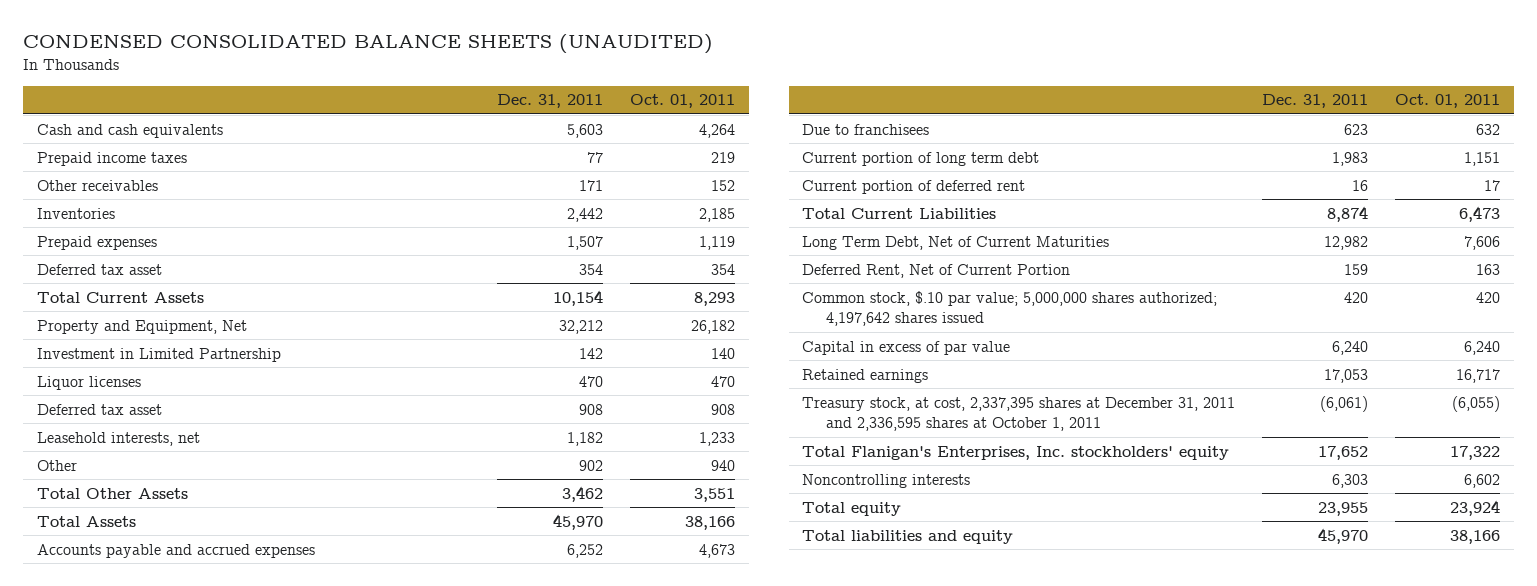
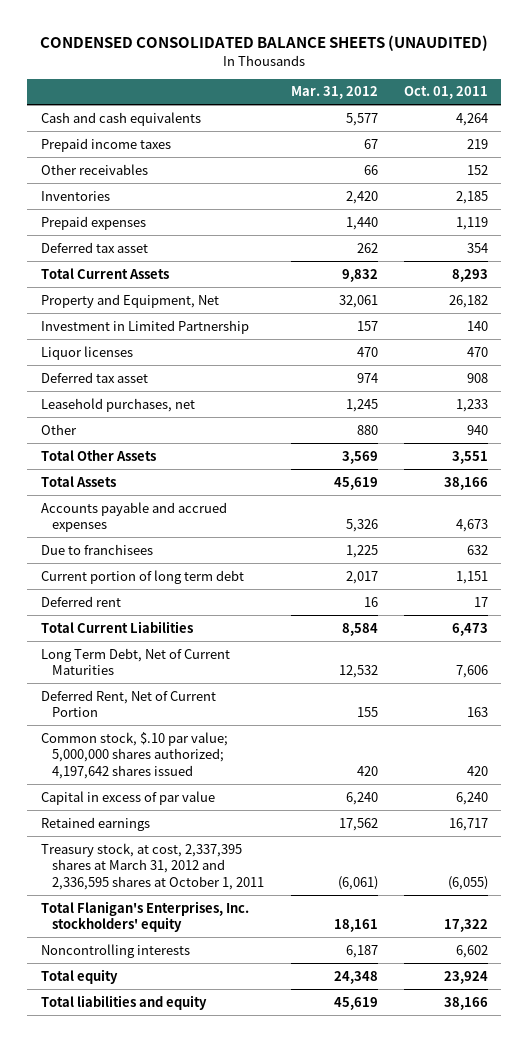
- | Dec. 31, 2011 | Oct. 01, 2011
+ | Mar. 31, 2012 | Oct. 01, 2011
- Leasehold interests, net | 1,182 | 1,233
+ Leasehold purchases, net | 1,245 | 1,233
- Current portion of deferred rent | 16 | 17
+ Deferred rent | 16 | 17
- Treasury stock, at cost, 2,337,395 shares at December 31, 2011 and 2,336,595 shares at October 1, 2011 | (6,061) | (6,055)
+ Treasury stock, at cost, 2,337,395 shares at March 31, 2012 and 2,336,595 shares at October 1, 2011 | (6,061) | (6,055)

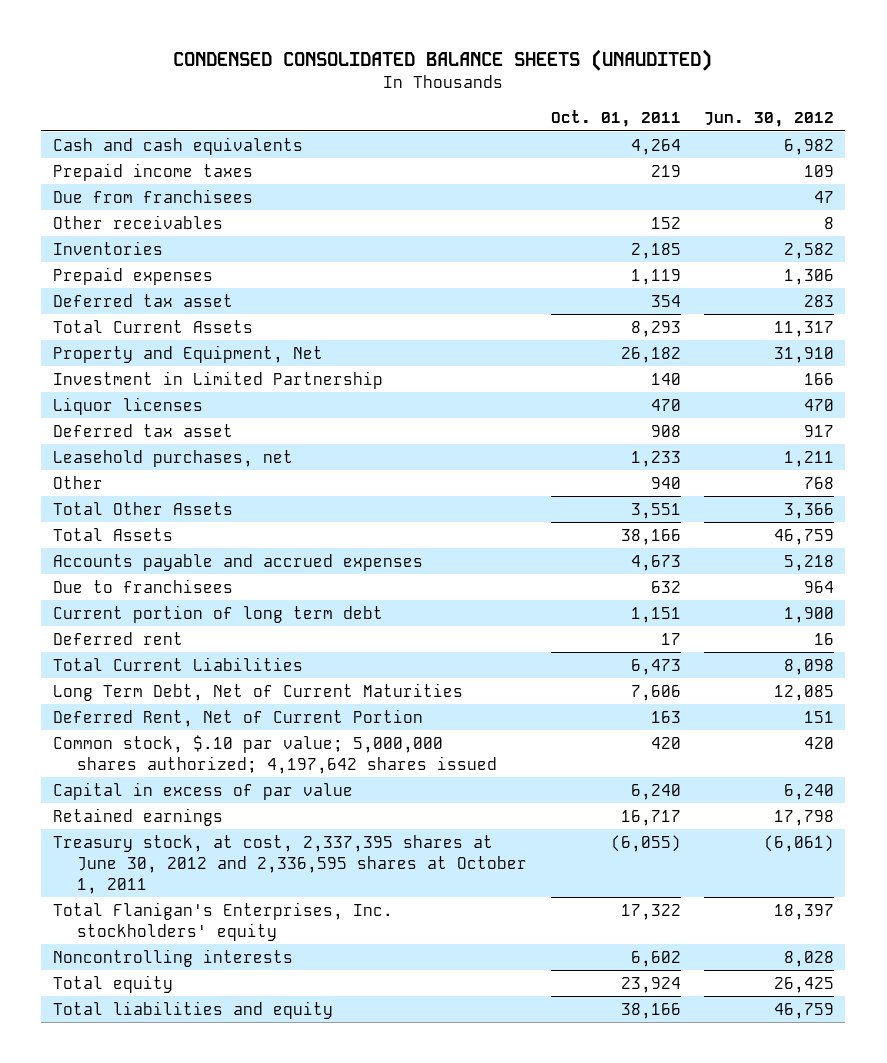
- | Mar. 31, 2012 | Oct. 01, 2011
+ | Oct. 01, 2011 | Jun. 30, 2012
+ Due from franchisees | | 47
- Treasury stock, at cost, 2,337,395 shares at March 31, 2012 and 2,336,595 shares at October 1, 2011 | (6,061) | (6,055)
+ Treasury stock, at cost, 2,337,395 shares at June 30, 2012 and 2,336,595 shares at October 1, 2011 | (6,055) | (6,061)

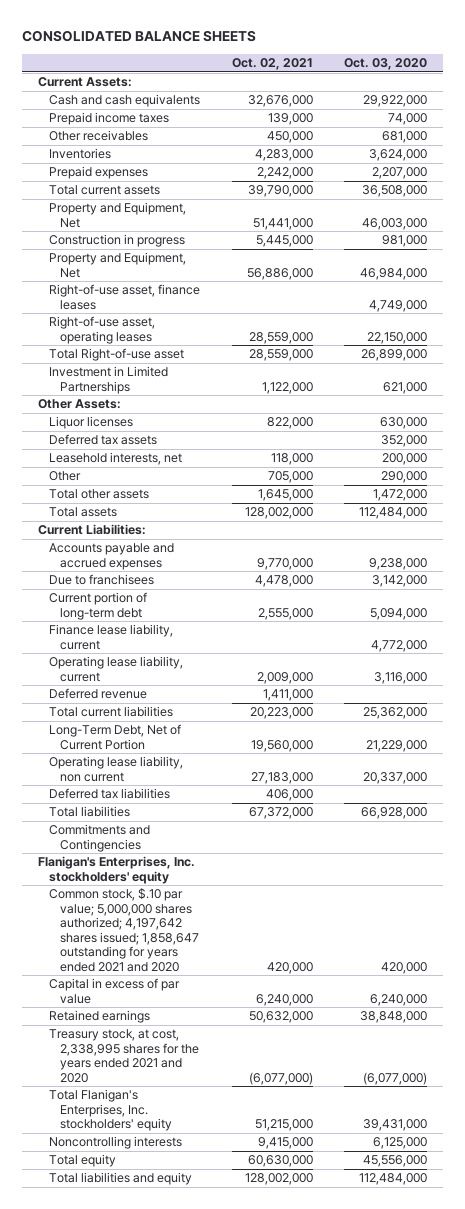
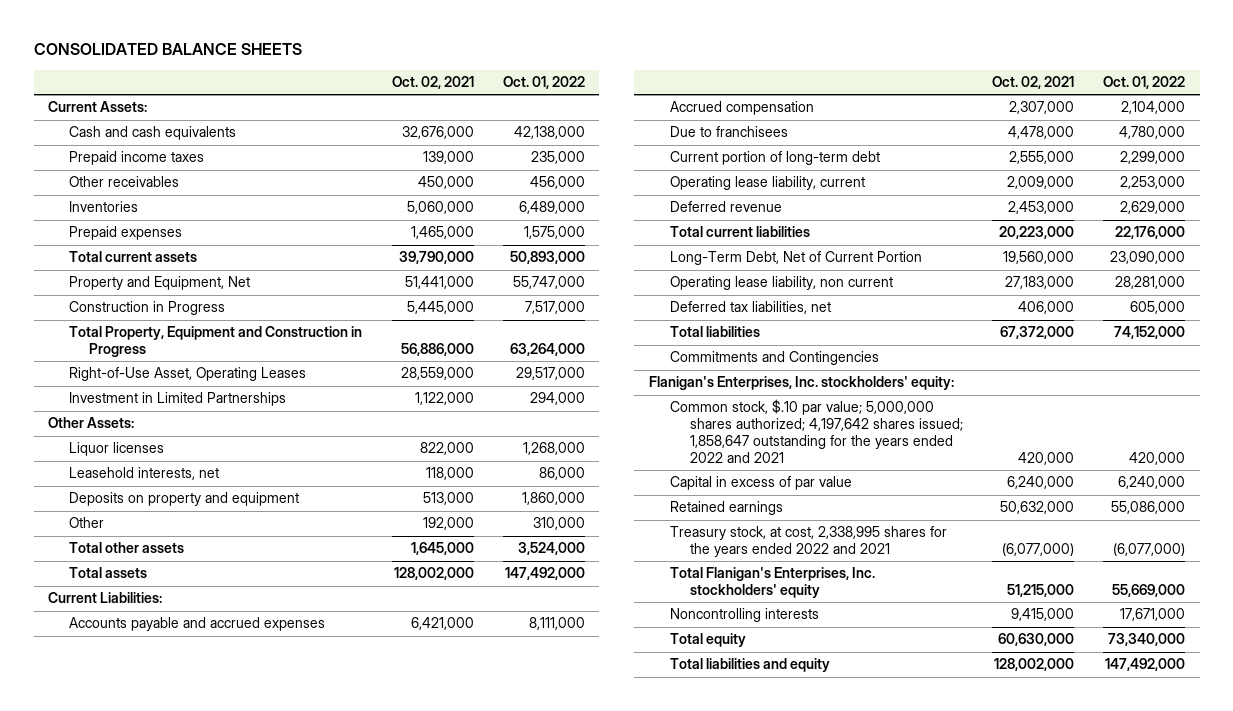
- | Oct. 02, 2021 | Oct. 03, 2020
+ | Oct. 02, 2021 | Oct. 01, 2022
- Inventories | 4,283,000 | 3,624,000
- Prepaid expenses | 2,242,000 | 2,207,000
+ Inventories | 5,060,000 | 6,489,000
+ Prepaid expenses | 1,465,000 | 1,575,000
- Construction in progress | 5,445,000 | 981,000
- Property and Equipment, Net | 56,886,000 | 46,984,000
- Right-of-use asset, finance leases | | 4,749,000
- Right-of-use asset, operating leases | 28,559,000 | 22,150,000
- Total Right-of-use asset | 28,559,000 | 26,899,000
+ Construction in Progress | 5,445,000 | 7,517,000
+ Total Property, Equipment and Construction in Progress | 56,886,000 | 63,264,000
+ Right-of-Use Asset, Operating Leases | 28,559,000 | 29,517,000
- Deferred tax assets | | 352,000
- Other | 705,000 | 290,000
+ Deposits on property and equipment | 513,000 | 1,860,000
+ Other | 192,000 | 310,000
- Accounts payable and accrued expenses | 9,770,000 | 9,238,000
+ Accounts payable and accrued expenses | 6,421,000 | 8,111,000
+ Accrued compensation | 2,307,000 | 2,104,000
- Finance lease liability, current | | 4,772,000
- Deferred revenue | 1,411,000 |
+ Deferred revenue | 2,453,000 | 2,629,000
- Deferred tax liabilities | 406,000 |
+ Deferred tax liabilities, net | 406,000 | 605,000
- Flanigan's Enterprises, Inc. stockholders' equity
- Common stock, $.10 par value; 5,000,000 shares authorized; 4,197,642 shares issued; 1,858,647 outstanding for years ended 2021 and 2020 | 420,000 | 420,000
+ Flanigan's Enterprises, Inc. stockholders' equity:
+ Common stock, $.10 par value; 5,000,000 shares authorized; 4,197,642 shares issued; 1,858,647 outstanding for the years ended 2022 and 2021 | 420,000 | 420,000
- Treasury stock, at cost, 2,338,995 shares for the years ended 2021 and 2020 | (6,077,000) | (6,077,000)
+ Treasury stock, at cost, 2,338,995 shares for the years ended 2022 and 2021 | (6,077,000) | (6,077,000)

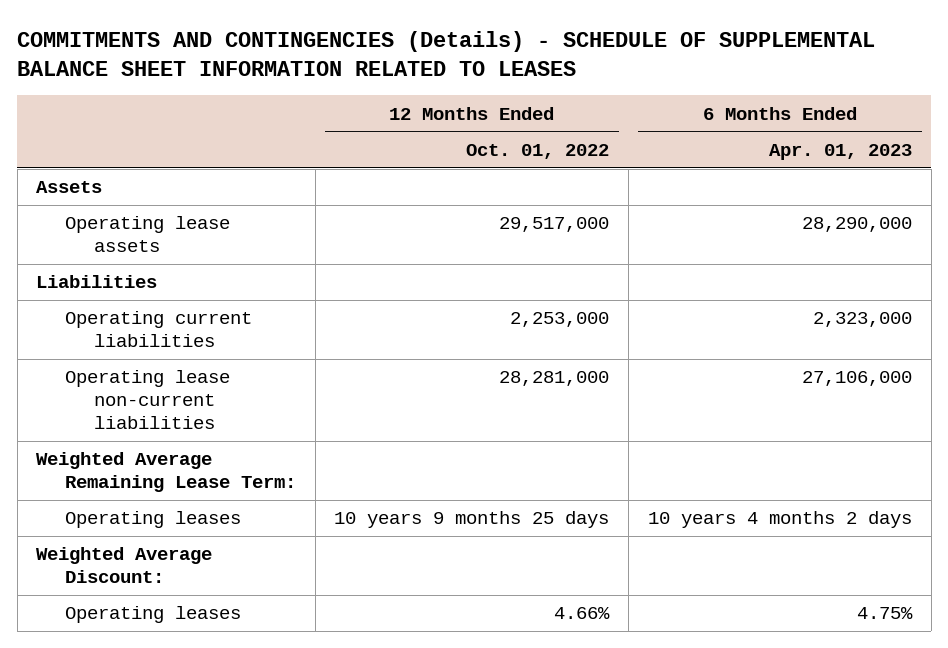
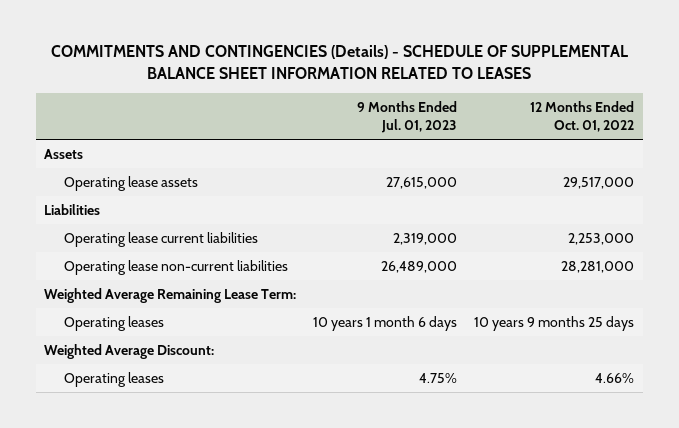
- | 12 Months Ended Oct. 01, 2022 | 6 Months Ended Apr. 01, 2023
+ | 9 Months Ended Jul. 01, 2023 | 12 Months Ended Oct. 01, 2022
- Operating current liabilities | 2,253,000 | 2,323,000
+ Operating lease current liabilities | 2,319,000 | 2,253,000

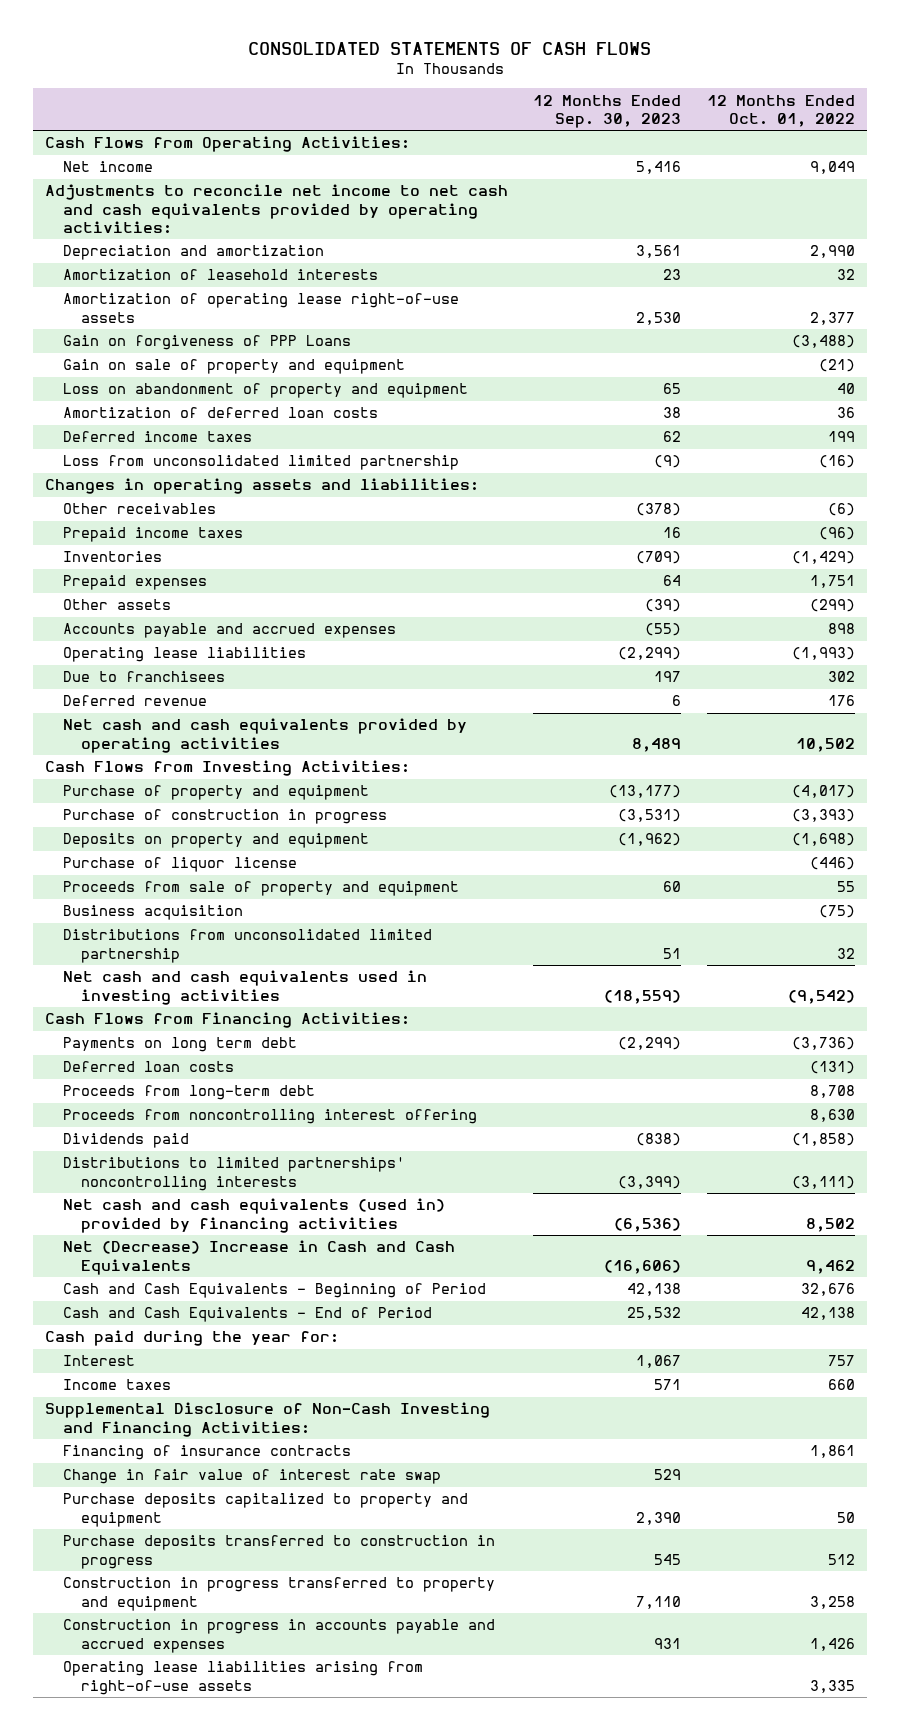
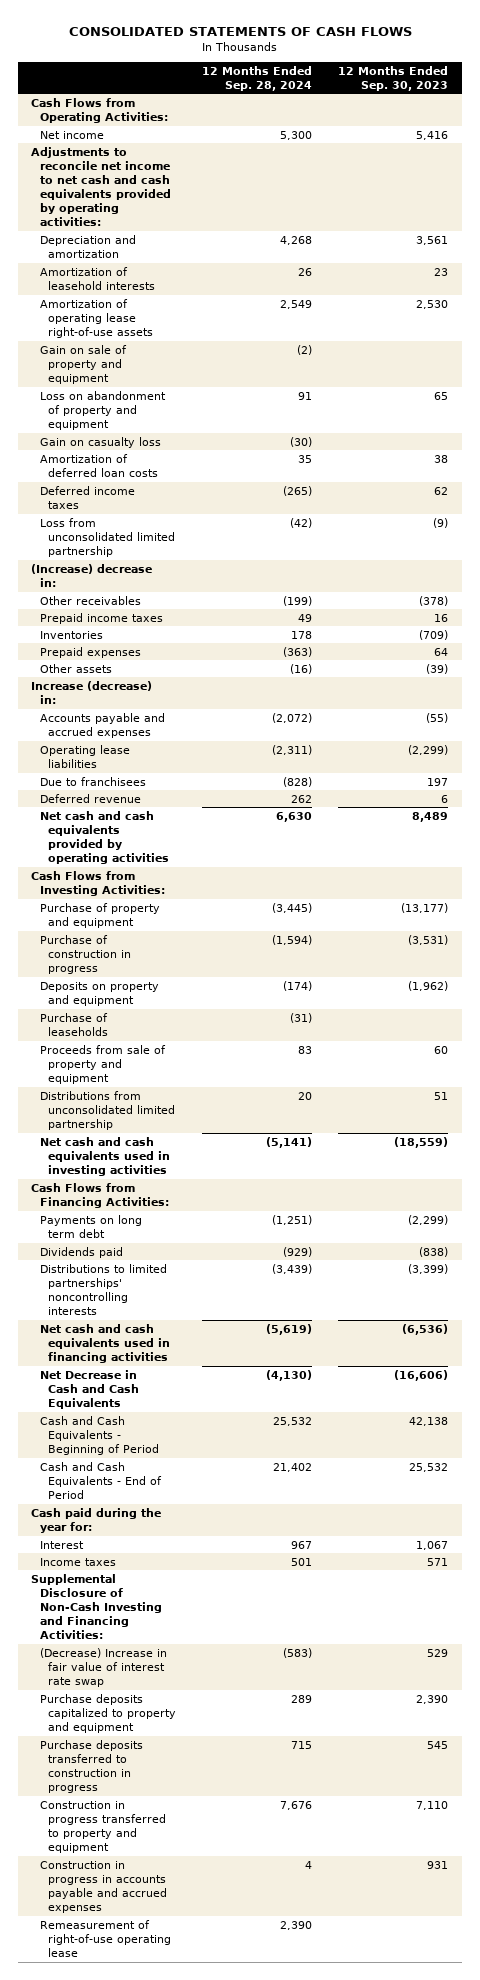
- | 12 Months Ended Sep. 30, 2023 | 12 Months Ended Oct. 01, 2022
+ | 12 Months Ended Sep. 28, 2024 | 12 Months Ended Sep. 30, 2023
- Gain on forgiveness of PPP Loans | | (3,488)
+ Gain on casualty loss | (30) |
- Changes in operating assets and liabilities:
+ (Increase) decrease in:
+ Increase (decrease) in:
- Purchase of liquor license | | (446)
+ Purchase of leaseholds | (31) |
- Business acquisition | | (75)
- Deferred loan costs | | (131)
- Proceeds from long-term debt | | 8,708
- Proceeds from noncontrolling interest offering | | 8,630
- Net cash and cash equivalents (used in) provided by financing activities | (6,536) | 8,502
- Net (Decrease) Increase in Cash and Cash Equivalents | (16,606) | 9,462
+ Net cash and cash equivalents used in financing activities | (5,619) | (6,536)
+ Net Decrease in Cash and Cash Equivalents | (4,130) | (16,606)
- Financing of insurance contracts | | 1,861
- Change in fair value of interest rate swap | 529 |
+ (Decrease) Increase in fair value of interest rate swap | (583) | 529
- Operating lease liabilities arising from right-of-use assets | | 3,335
+ Remeasurement of right-of-use operating lease | 2,390 |

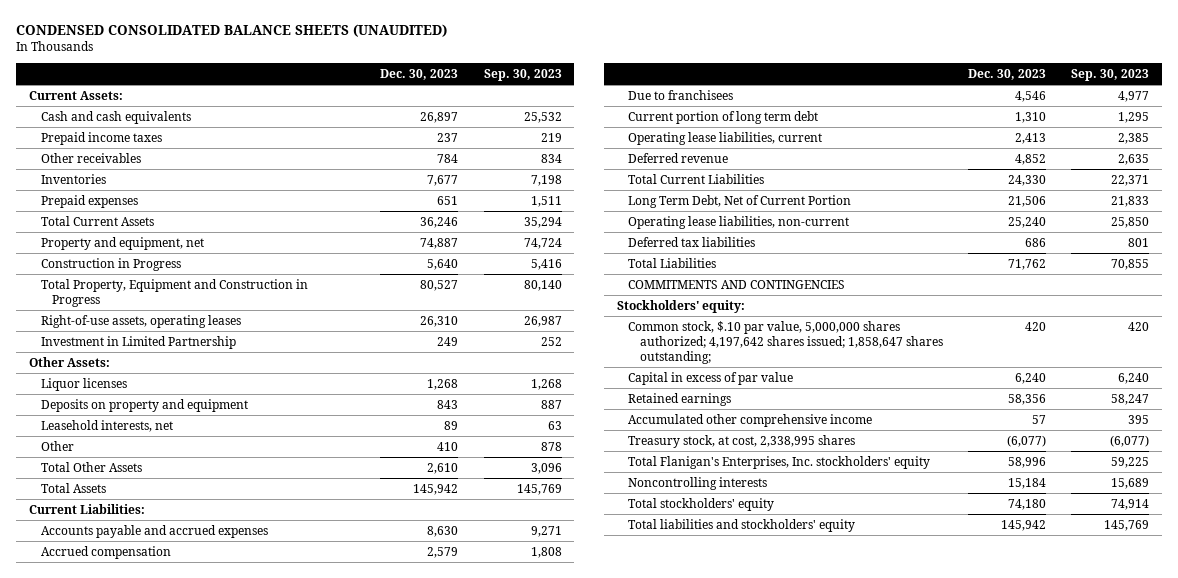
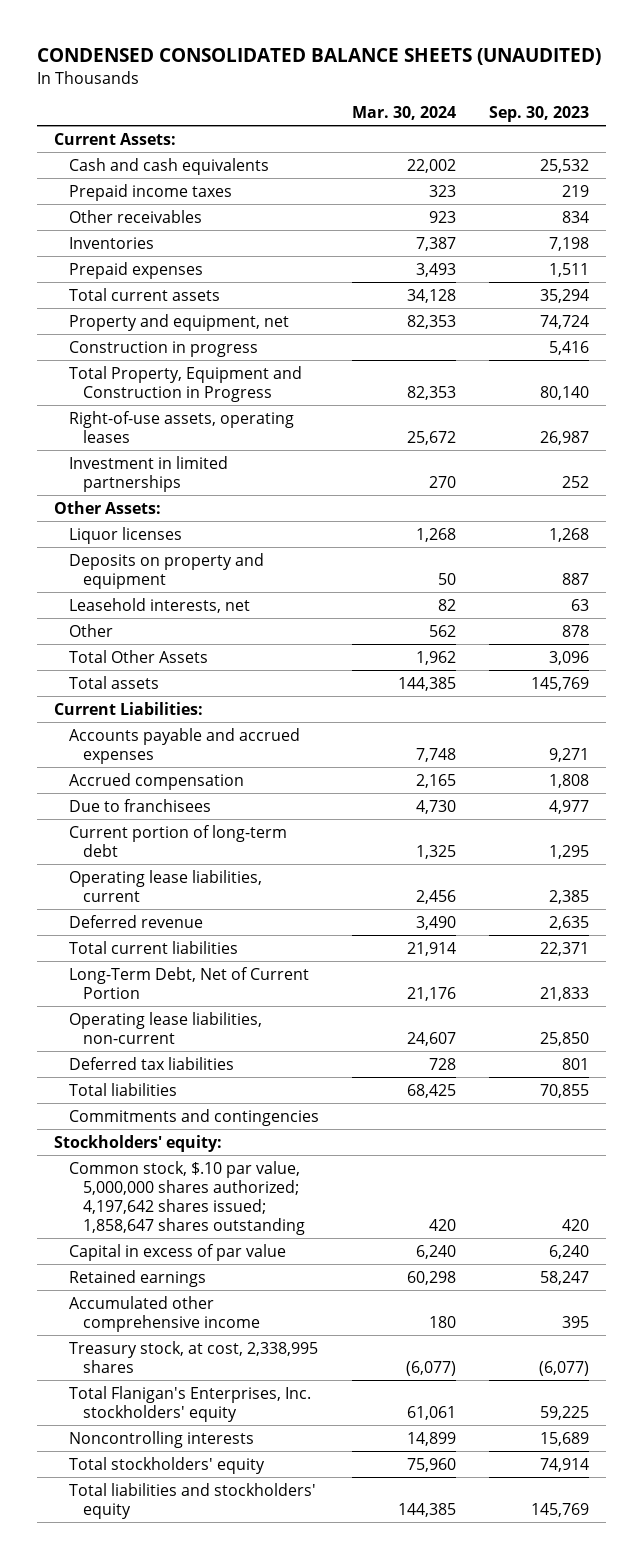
- | Dec. 30, 2023 | Sep. 30, 2023
+ | Mar. 30, 2024 | Sep. 30, 2023
- Total Current Assets | 36,246 | 35,294
+ Total current assets | 34,128 | 35,294
- Construction in Progress | 5,640 | 5,416
+ Construction in progress | | 5,416
- Investment in Limited Partnership | 249 | 252
+ Investment in limited partnerships | 270 | 252
- Total Assets | 145,942 | 145,769
+ Total assets | 144,385 | 145,769
- Current portion of long term debt | 1,310 | 1,295
+ Current portion of long-term debt | 1,325 | 1,295
- Total Current Liabilities | 24,330 | 22,371
- Long Term Debt, Net of Current Portion | 21,506 | 21,833
+ Total current liabilities | 21,914 | 22,371
+ Long-Term Debt, Net of Current Portion | 21,176 | 21,833
- Total Liabilities | 71,762 | 70,855
- COMMITMENTS AND CONTINGENCIES
+ Total liabilities | 68,425 | 70,855
+ Commitments and contingencies
- Common stock, $.10 par value, 5,000,000 shares authorized; 4,197,642 shares issued; 1,858,647 shares outstanding; | 420 | 420
+ Common stock, $.10 par value, 5,000,000 shares authorized; 4,197,642 shares issued; 1,858,647 shares outstanding | 420 | 420

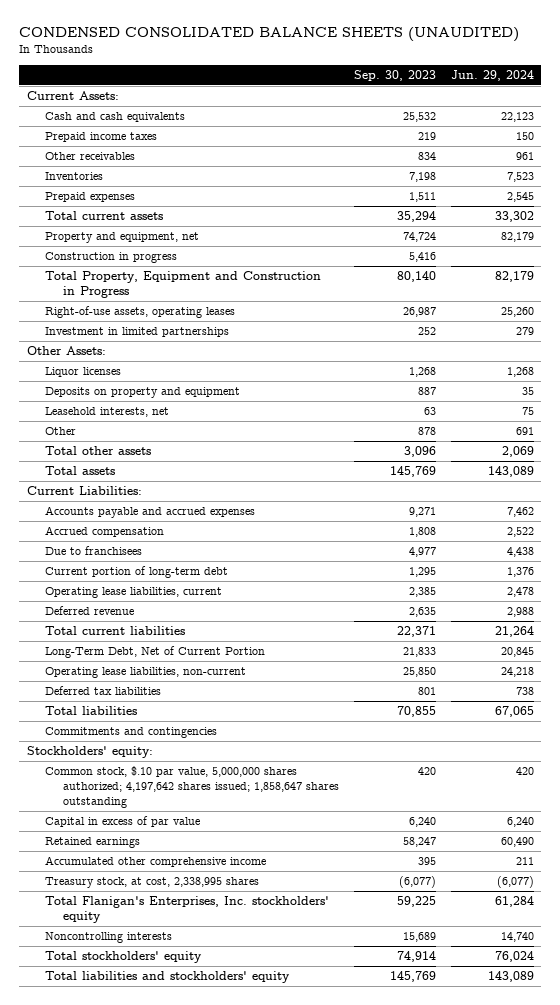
- | Mar. 30, 2024 | Sep. 30, 2023
+ | Sep. 30, 2023 | Jun. 29, 2024
- Total Other Assets | 1,962 | 3,096
+ Total other assets | 3,096 | 2,069

